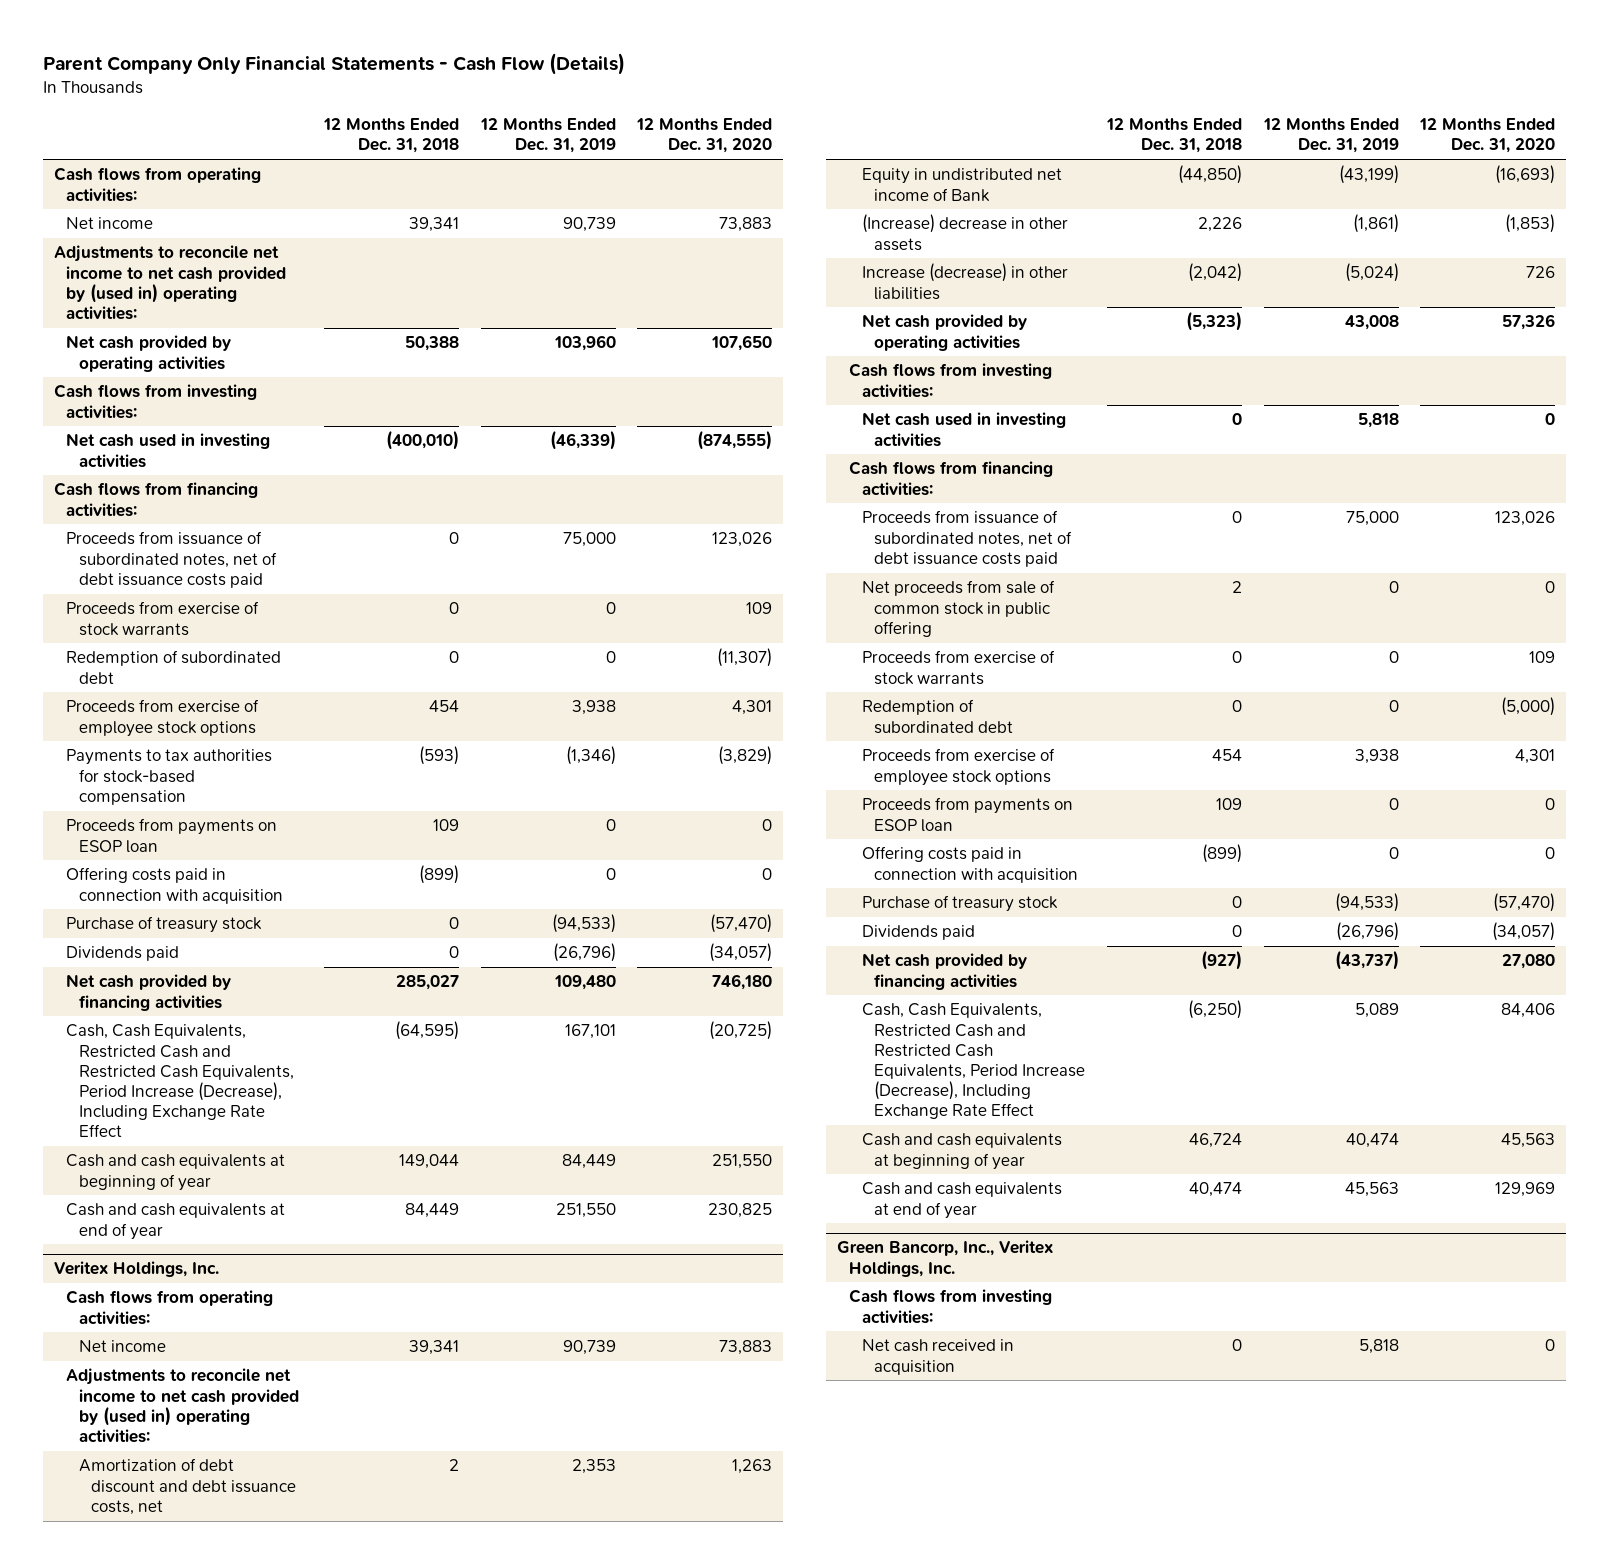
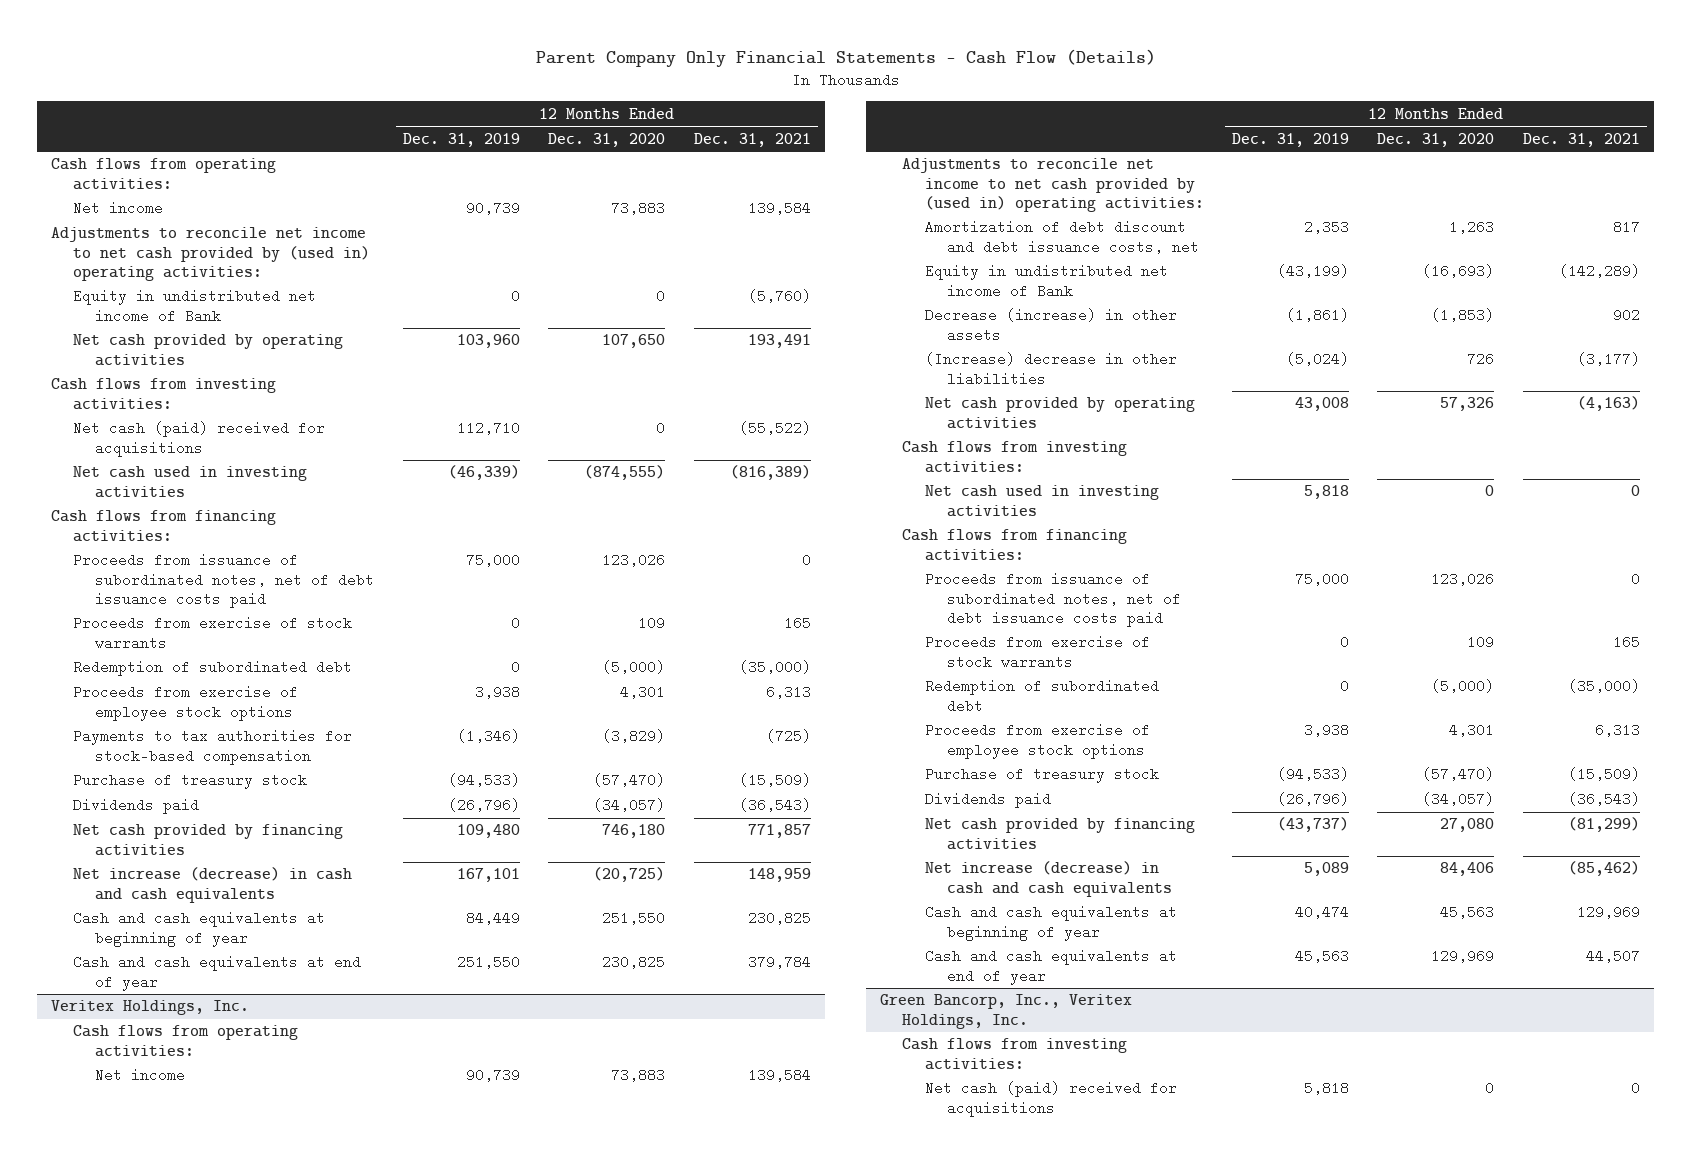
- | 12 Months Ended Dec. 31, 2018 | 12 Months Ended Dec. 31, 2019 | 12 Months Ended Dec. 31, 2020
+ | 12 Months Ended Dec. 31, 2019 | 12 Months Ended Dec. 31, 2020 | 12 Months Ended Dec. 31, 2021
+ Equity in undistributed net income of Bank | 0 | 0 | (5,760)
+ Net cash (paid) received for acquisitions | 112,710 | 0 | (55,522)
- Redemption of subordinated debt | 0 | 0 | (11,307)
+ Redemption of subordinated debt | 0 | (5,000) | (35,000)
- Proceeds from payments on ESOP loan | 109 | 0 | 0
- Offering costs paid in connection with acquisition | (899) | 0 | 0
- Cash, Cash Equivalents, Restricted Cash and Restricted Cash Equivalents, Period Increase (Decrease), Including Exchange Rate Effect | (64,595) | 167,101 | (20,725)
+ Net increase (decrease) in cash and cash equivalents | 167,101 | (20,725) | 148,959
@ Veritex Holdings, Inc.
- (Increase) decrease in other assets | 2,226 | (1,861) | (1,853)
- Increase (decrease) in other liabilities | (2,042) | (5,024) | 726
+ Decrease (increase) in other assets | (1,861) | (1,853) | 902
+ (Increase) decrease in other liabilities | (5,024) | 726 | (3,177)
- Net proceeds from sale of common stock in public offering | 2 | 0 | 0
- Proceeds from payments on ESOP loan | 109 | 0 | 0
- Offering costs paid in connection with acquisition | (899) | 0 | 0
- Cash, Cash Equivalents, Restricted Cash and Restricted Cash Equivalents, Period Increase (Decrease), Including Exchange Rate Effect | (6,250) | 5,089 | 84,406
+ Net increase (decrease) in cash and cash equivalents | 5,089 | 84,406 | (85,462)
@ Green Bancorp, Inc., Veritex Holdings, Inc.
- Net cash received in acquisition | 0 | 5,818 | 0
+ Net cash (paid) received for acquisitions | 5,818 | 0 | 0

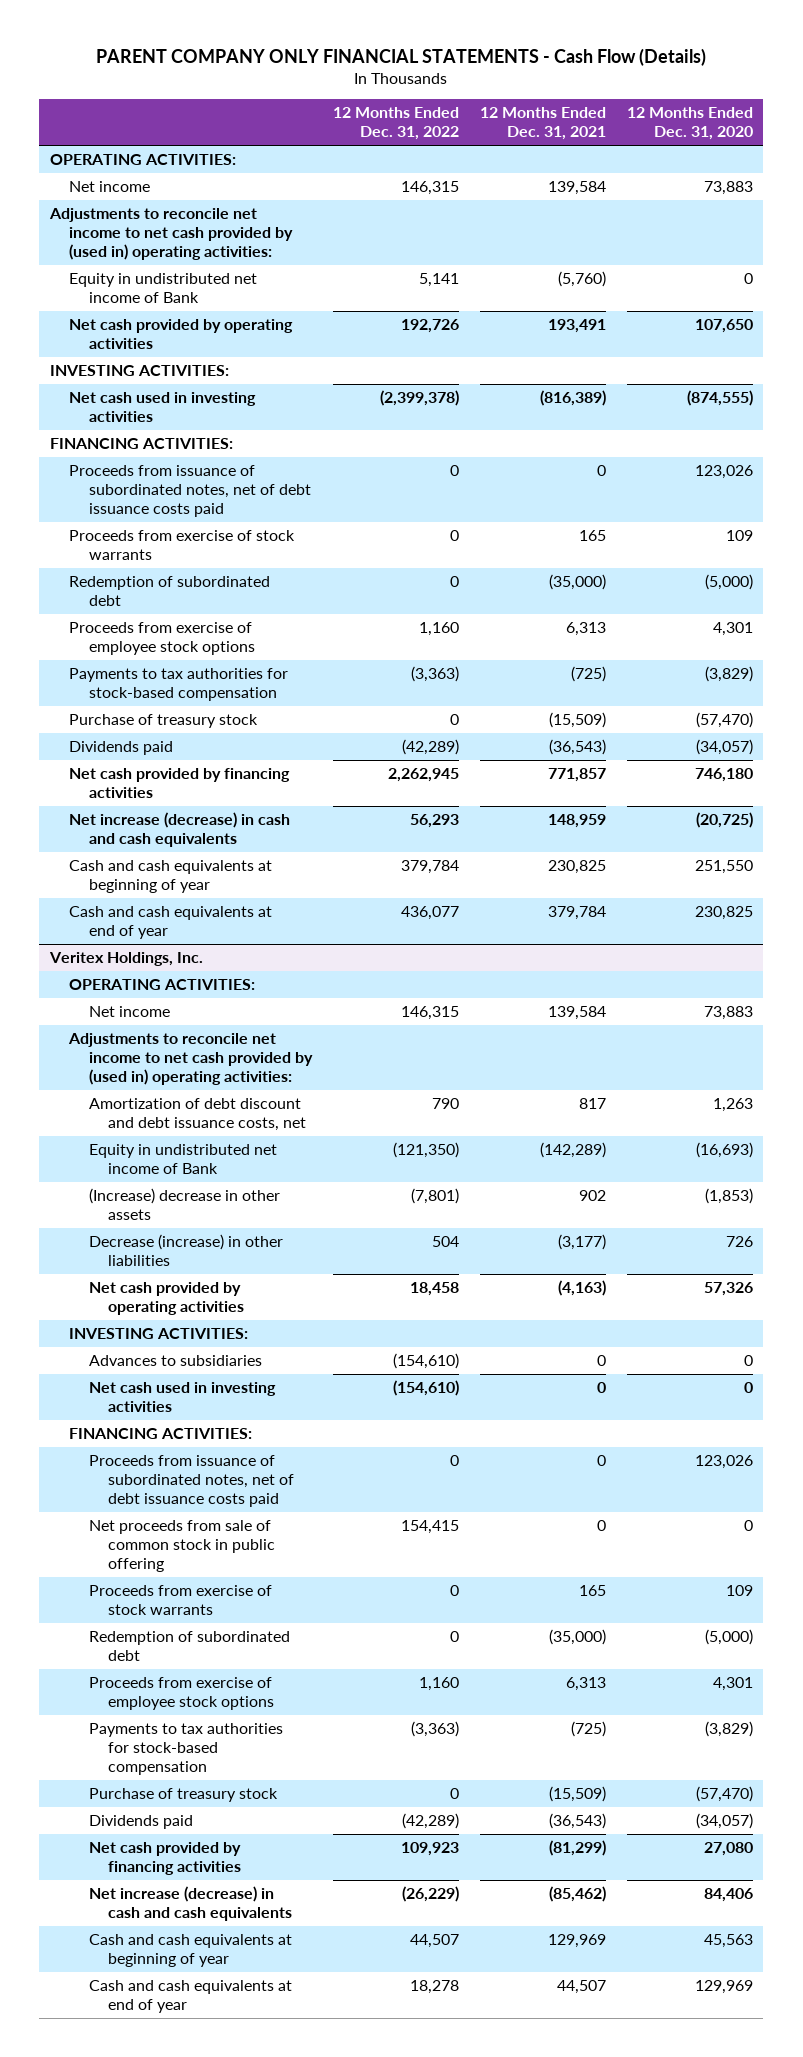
- Parent Company Only Financial Statements - Cash Flow (Details)
+ PARENT COMPANY ONLY FINANCIAL STATEMENTS - Cash Flow (Details)
- | 12 Months Ended Dec. 31, 2019 | 12 Months Ended Dec. 31, 2020 | 12 Months Ended Dec. 31, 2021
+ | 12 Months Ended Dec. 31, 2022 | 12 Months Ended Dec. 31, 2021 | 12 Months Ended Dec. 31, 2020
- Cash flows from operating activities:
+ OPERATING ACTIVITIES:
- Cash flows from investing activities:
- Net cash (paid) received for acquisitions | 112,710 | 0 | (55,522)
+ INVESTING ACTIVITIES:
- Cash flows from financing activities:
+ FINANCING ACTIVITIES:
@ Veritex Holdings, Inc.
- Cash flows from operating activities:
+ OPERATING ACTIVITIES:
- Decrease (increase) in other assets | (1,861) | (1,853) | 902
- (Increase) decrease in other liabilities | (5,024) | 726 | (3,177)
+ (Increase) decrease in other assets | (7,801) | 902 | (1,853)
+ Decrease (increase) in other liabilities | 504 | (3,177) | 726
- Cash flows from investing activities:
+ INVESTING ACTIVITIES:
+ Advances to subsidiaries | (154,610) | 0 | 0
- Cash flows from financing activities:
+ FINANCING ACTIVITIES:
+ Net proceeds from sale of common stock in public offering | 154,415 | 0 | 0
+ Payments to tax authorities for stock-based compensation | (3,363) | (725) | (3,829)
- Green Bancorp, Inc., Veritex Holdings, Inc.
- Cash flows from investing activities:
- Net cash (paid) received for acquisitions | 5,818 | 0 | 0

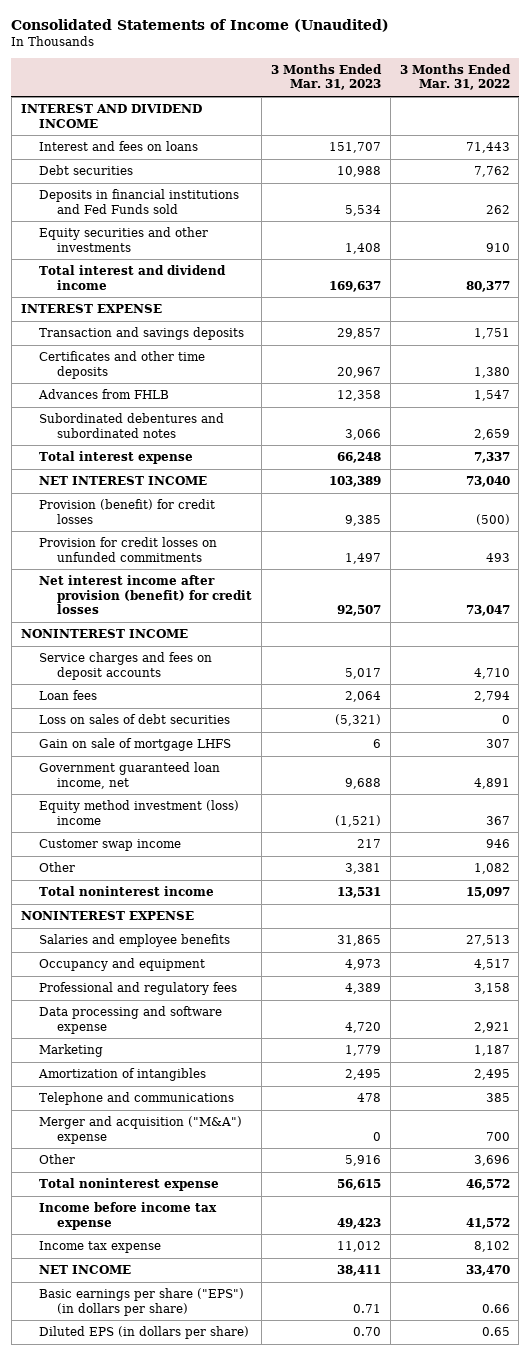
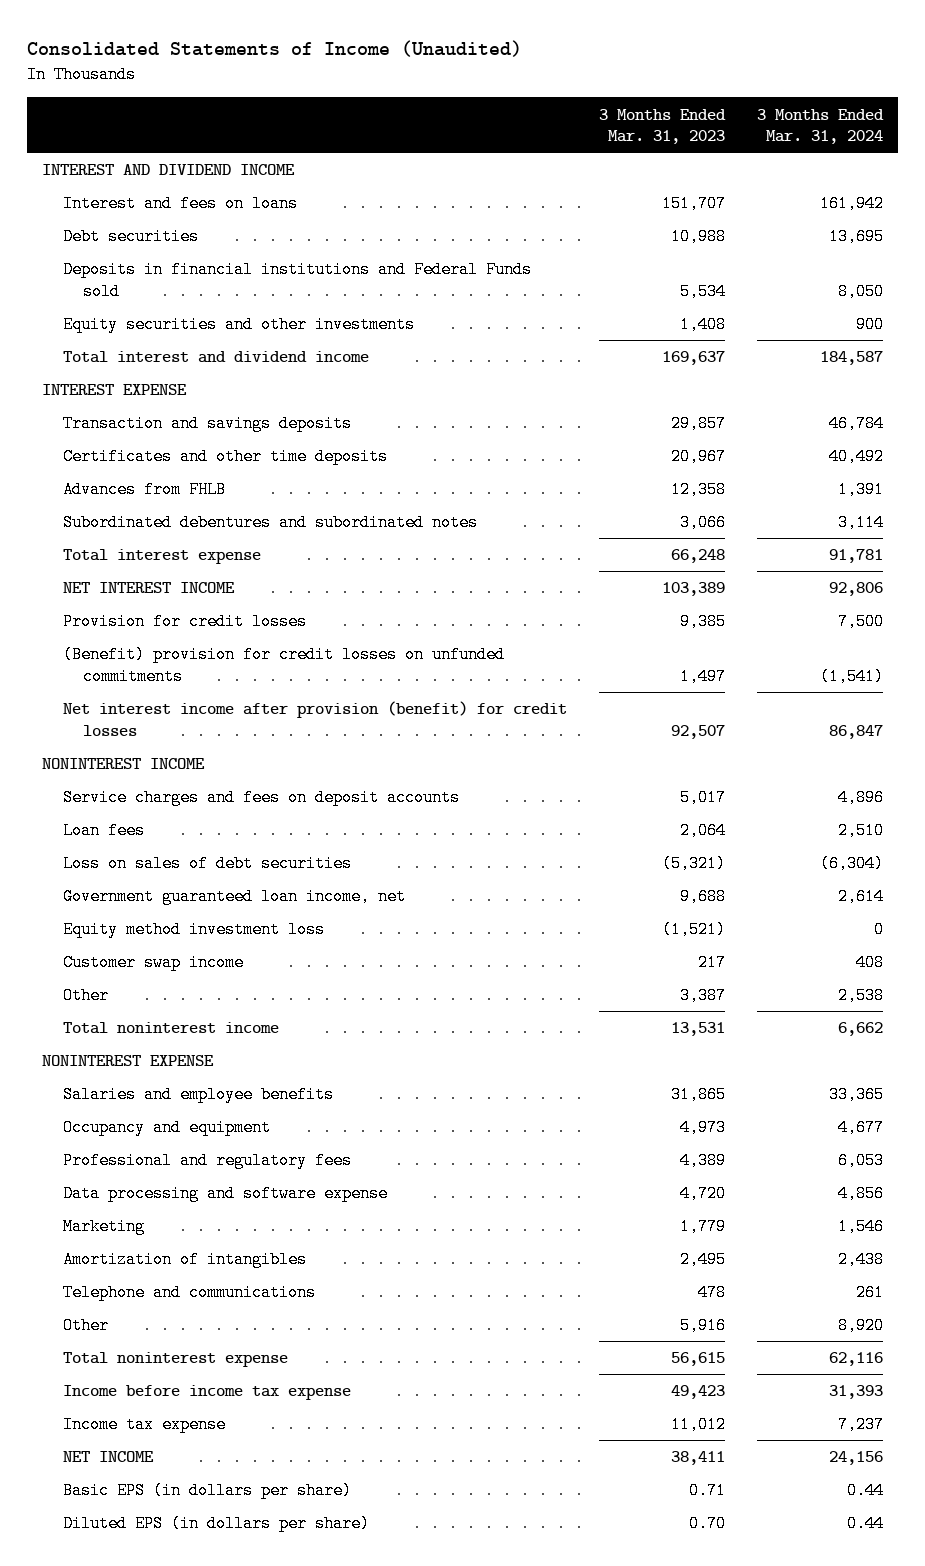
- | 3 Months Ended Mar. 31, 2023 | 3 Months Ended Mar. 31, 2022
+ | 3 Months Ended Mar. 31, 2023 | 3 Months Ended Mar. 31, 2024
- Deposits in financial institutions and Fed Funds sold | 5,534 | 262
+ Deposits in financial institutions and Federal Funds sold | 5,534 | 8,050
- Provision (benefit) for credit losses | 9,385 | (500)
- Provision for credit losses on unfunded commitments | 1,497 | 493
+ Provision for credit losses | 9,385 | 7,500
+ (Benefit) provision for credit losses on unfunded commitments | 1,497 | (1,541)
- Gain on sale of mortgage LHFS | 6 | 307
- Equity method investment (loss) income | (1,521) | 367
+ Equity method investment loss | (1,521) | 0
- Other | 3,381 | 1,082
+ Other | 3,387 | 2,538
- Merger and acquisition ("M&A") expense | 0 | 700
- Basic earnings per share ("EPS") (in dollars per share) | 0.71 | 0.66
+ Basic EPS (in dollars per share) | 0.71 | 0.44

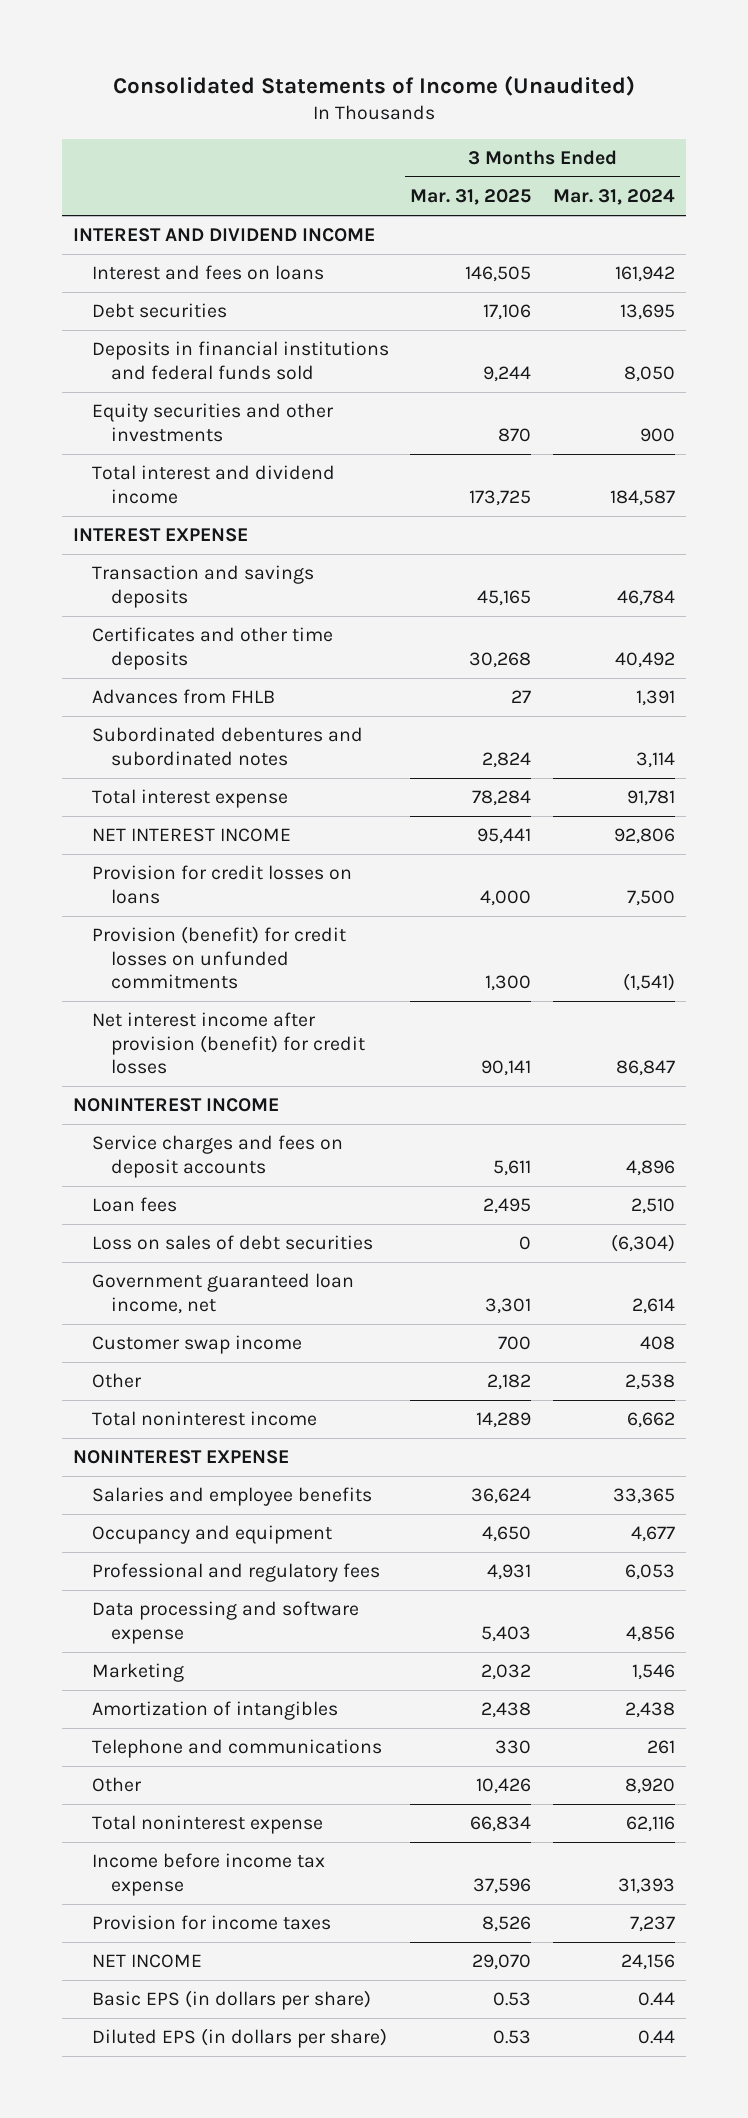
- | 3 Months Ended Mar. 31, 2023 | 3 Months Ended Mar. 31, 2024
+ | 3 Months Ended Mar. 31, 2025 | 3 Months Ended Mar. 31, 2024
- Deposits in financial institutions and Federal Funds sold | 5,534 | 8,050
+ Deposits in financial institutions and federal funds sold | 9,244 | 8,050
- Provision for credit losses | 9,385 | 7,500
- (Benefit) provision for credit losses on unfunded commitments | 1,497 | (1,541)
+ Provision for credit losses on loans | 4,000 | 7,500
+ Provision (benefit) for credit losses on unfunded commitments | 1,300 | (1,541)
- Equity method investment loss | (1,521) | 0
- Income tax expense | 11,012 | 7,237
+ Provision for income taxes | 8,526 | 7,237

